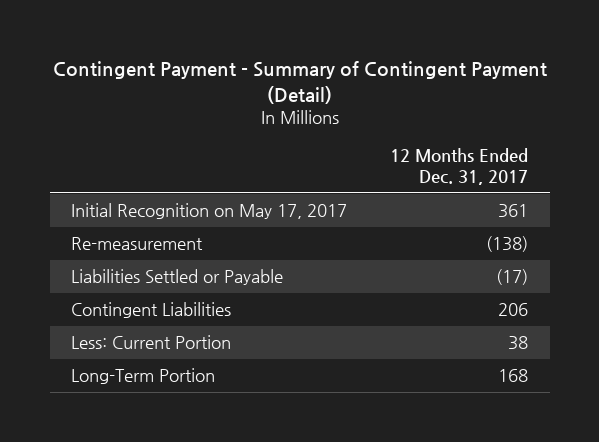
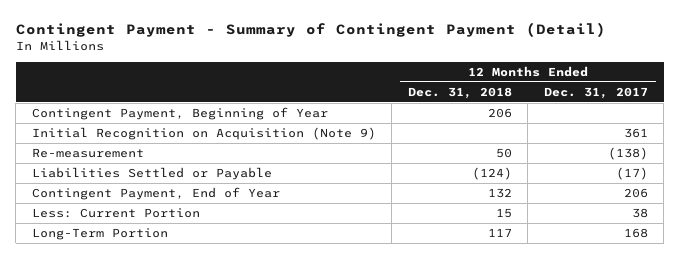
- | 12 Months Ended Dec. 31, 2017
+ | 12 Months Ended Dec. 31, 2018 | 12 Months Ended Dec. 31, 2017
- Initial Recognition on May 17, 2017 | 361
+ Contingent Payment, Beginning of Year | 206 |
+ Initial Recognition on Acquisition (Note 9) | | 361
- Contingent Liabilities | 206
+ Contingent Payment, End of Year | 132 | 206

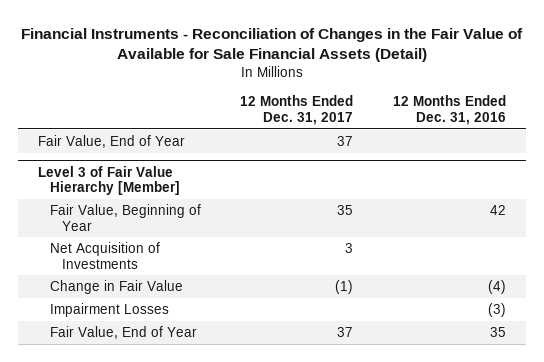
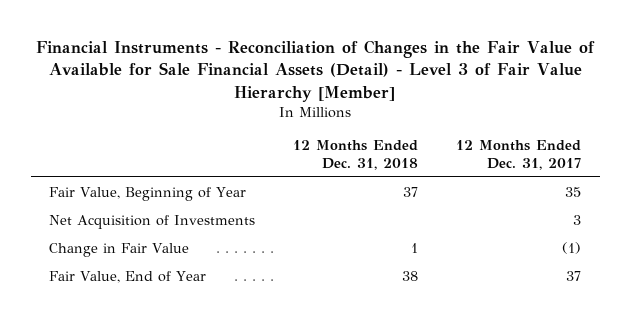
- Financial Instruments - Reconciliation of Changes in the Fair Value of Available for Sale Financial Assets (Detail)
+ Financial Instruments - Reconciliation of Changes in the Fair Value of Available for Sale Financial Assets (Detail) - Level 3 of Fair Value Hierarchy [Member]
- | 12 Months Ended Dec. 31, 2017 | 12 Months Ended Dec. 31, 2016
+ | 12 Months Ended Dec. 31, 2018 | 12 Months Ended Dec. 31, 2017
- Fair Value, End of Year | 37 |
- Level 3 of Fair Value Hierarchy [Member]
- Impairment Losses | | (3)

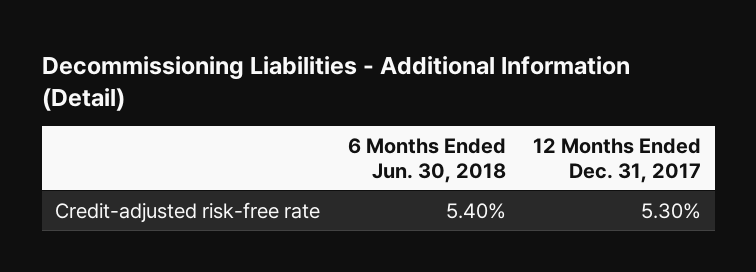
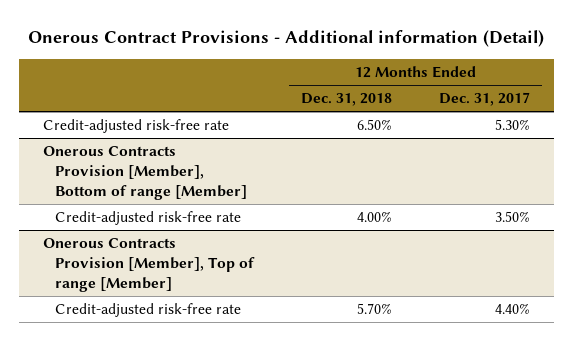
- Decommissioning Liabilities - Additional Information (Detail)
+ Onerous Contract Provisions - Additional information (Detail)
- | 6 Months Ended Jun. 30, 2018 | 12 Months Ended Dec. 31, 2017
+ | 12 Months Ended Dec. 31, 2018 | 12 Months Ended Dec. 31, 2017
+ Onerous Contracts Provision [Member], Bottom of range [Member]
+ Credit-adjusted risk-free rate | 4.00% | 3.50%
+ Onerous Contracts Provision [Member], Top of range [Member]
+ Credit-adjusted risk-free rate | 5.70% | 4.40%

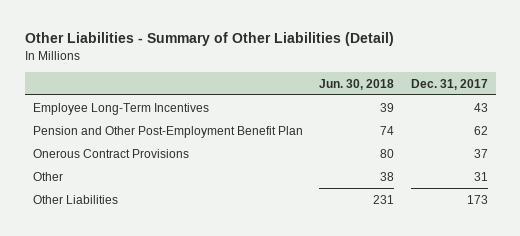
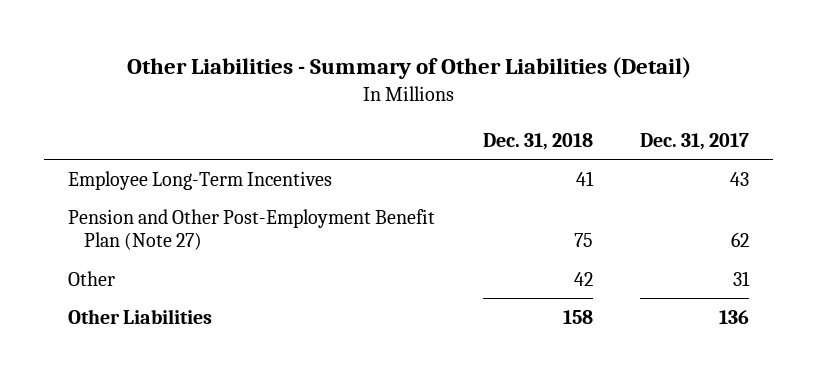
- | Jun. 30, 2018 | Dec. 31, 2017
+ | Dec. 31, 2018 | Dec. 31, 2017
- Pension and Other Post-Employment Benefit Plan | 74 | 62
- Onerous Contract Provisions | 80 | 37
+ Pension and Other Post-Employment Benefit Plan (Note 27) | 75 | 62
- Other Liabilities | 231 | 173
+ Other Liabilities | 158 | 136

